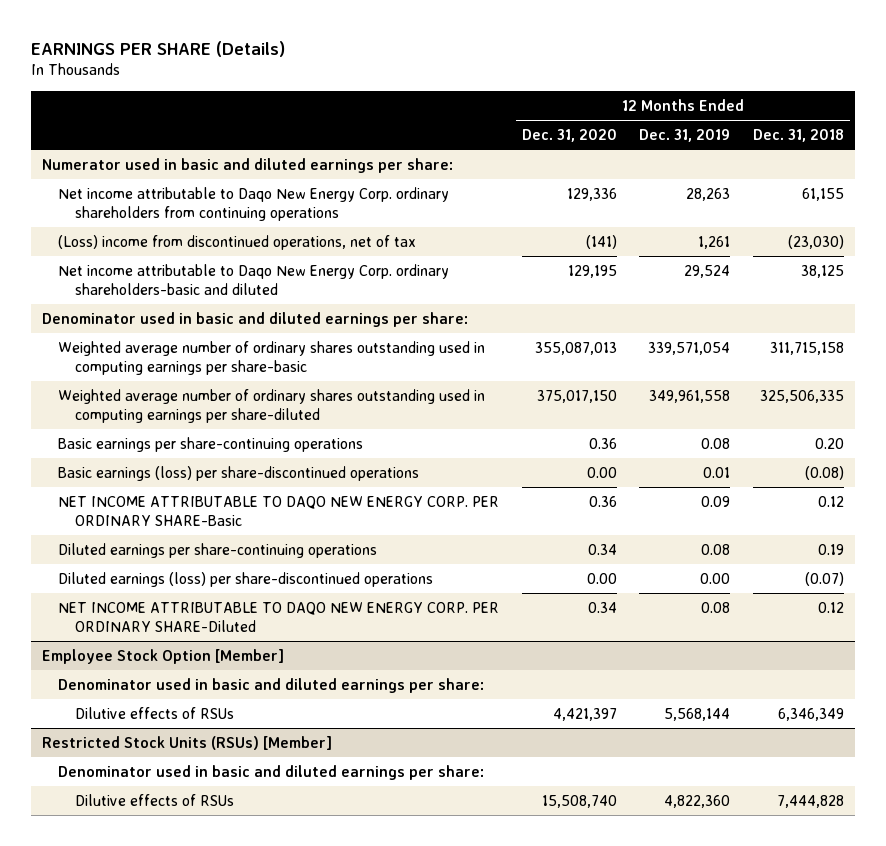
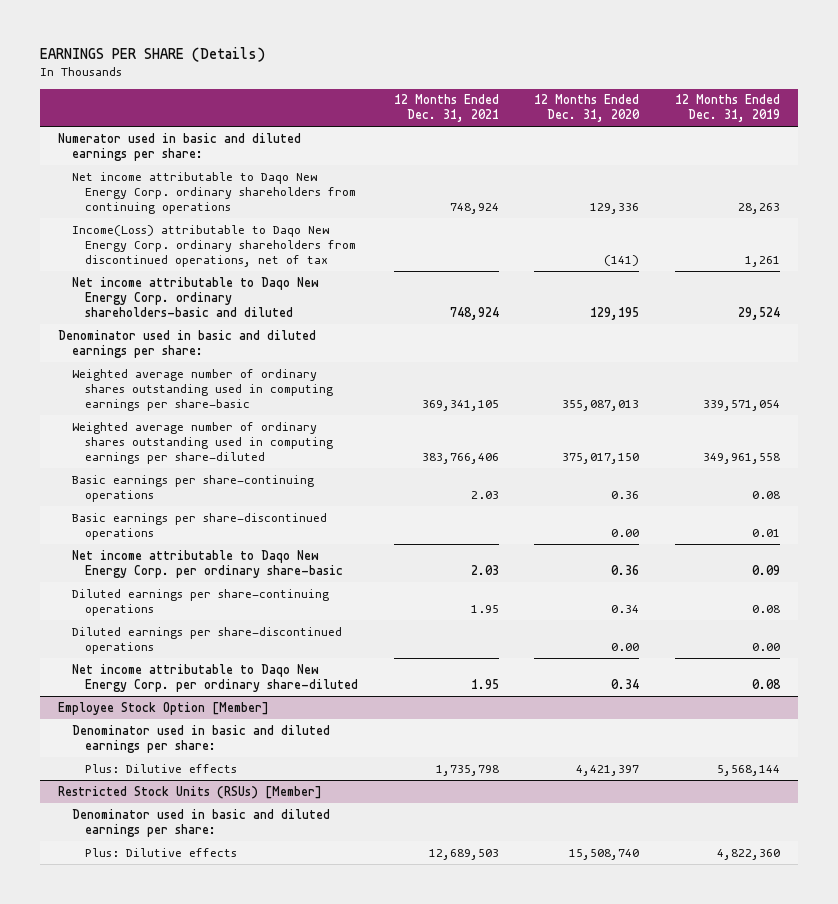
- | 12 Months Ended Dec. 31, 2020 | 12 Months Ended Dec. 31, 2019 | 12 Months Ended Dec. 31, 2018
+ | 12 Months Ended Dec. 31, 2021 | 12 Months Ended Dec. 31, 2020 | 12 Months Ended Dec. 31, 2019
- (Loss) income from discontinued operations, net of tax | (141) | 1,261 | (23,030)
+ Income(Loss) attributable to Daqo New Energy Corp. ordinary shareholders from discontinued operations, net of tax | | (141) | 1,261
- Basic earnings (loss) per share-discontinued operations | 0.00 | 0.01 | (0.08)
- NET INCOME ATTRIBUTABLE TO DAQO NEW ENERGY CORP. PER ORDINARY SHARE-Basic | 0.36 | 0.09 | 0.12
+ Basic earnings per share-discontinued operations | | 0.00 | 0.01
+ Net income attributable to Daqo New Energy Corp. per ordinary share-basic | 2.03 | 0.36 | 0.09
- Diluted earnings (loss) per share-discontinued operations | 0.00 | 0.00 | (0.07)
- NET INCOME ATTRIBUTABLE TO DAQO NEW ENERGY CORP. PER ORDINARY SHARE-Diluted | 0.34 | 0.08 | 0.12
+ Diluted earnings per share-discontinued operations | | 0.00 | 0.00
+ Net income attributable to Daqo New Energy Corp. per ordinary share-diluted | 1.95 | 0.34 | 0.08
@ Employee Stock Option [Member]
- Dilutive effects of RSUs | 4,421,397 | 5,568,144 | 6,346,349
+ Plus: Dilutive effects | 1,735,798 | 4,421,397 | 5,568,144
@ Restricted Stock Units (RSUs) [Member]
- Dilutive effects of RSUs | 15,508,740 | 4,822,360 | 7,444,828
+ Plus: Dilutive effects | 12,689,503 | 15,508,740 | 4,822,360

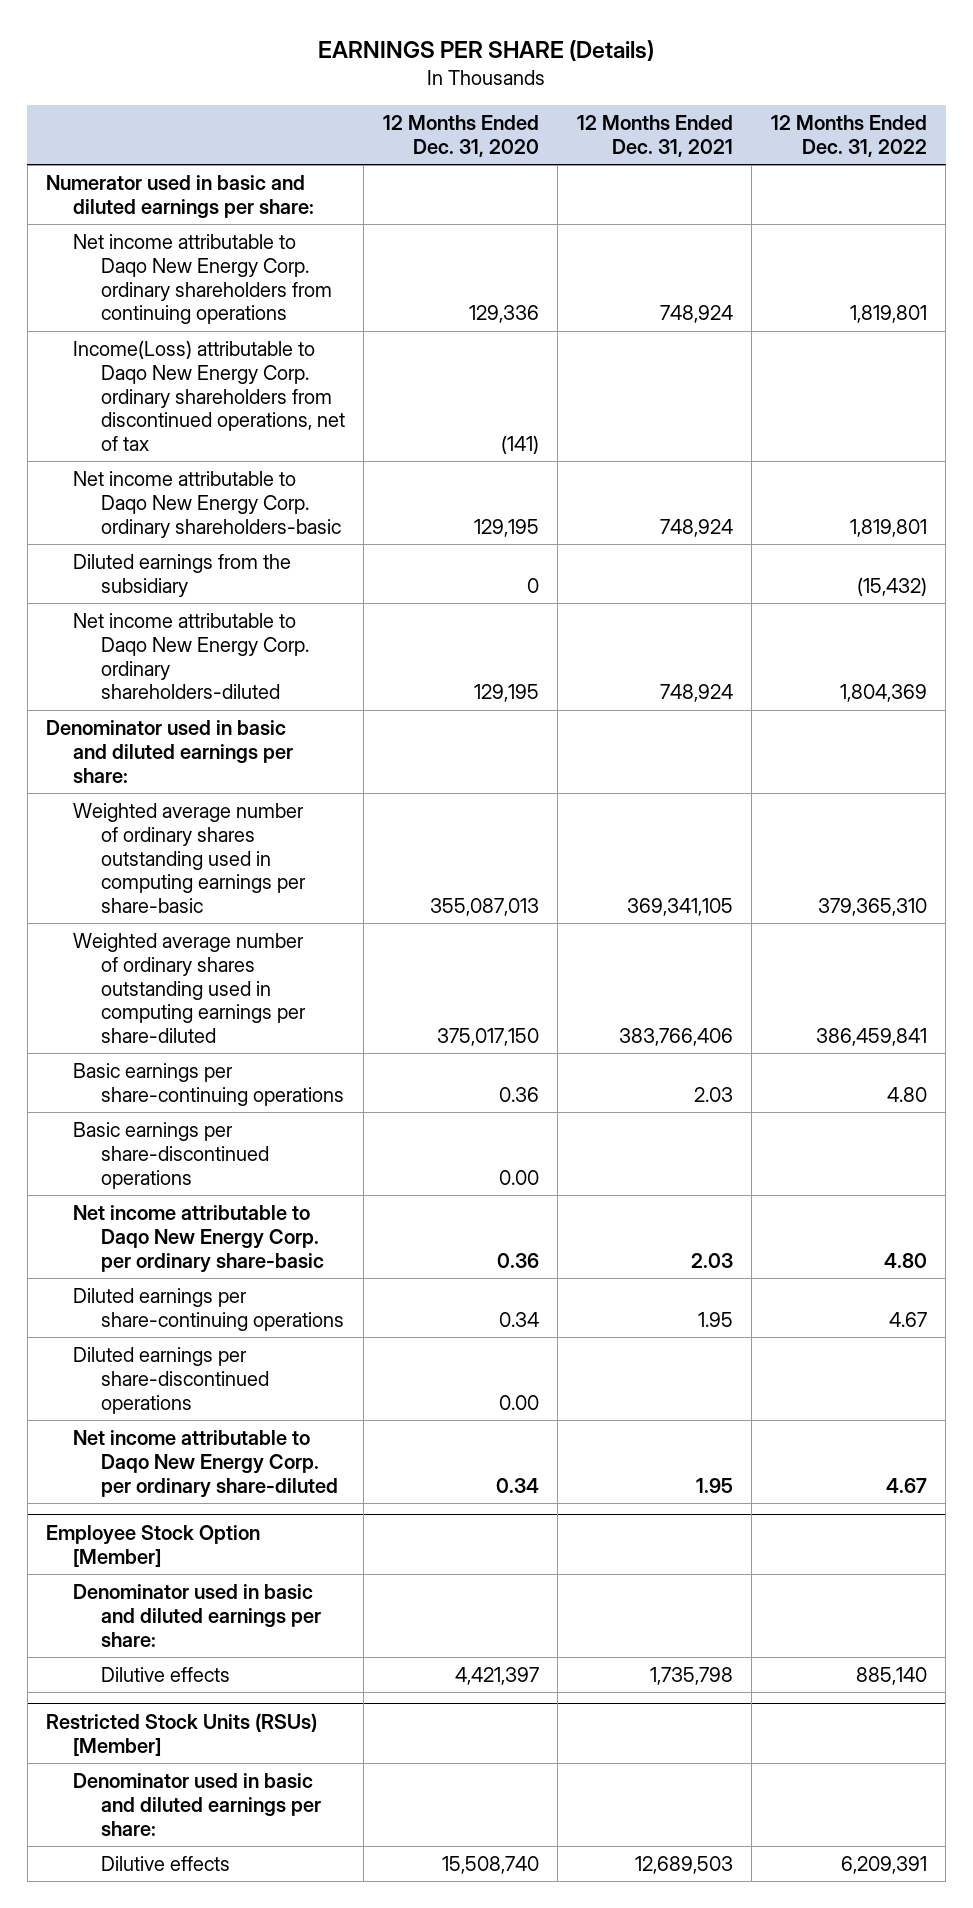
- | 12 Months Ended Dec. 31, 2021 | 12 Months Ended Dec. 31, 2020 | 12 Months Ended Dec. 31, 2019
+ | 12 Months Ended Dec. 31, 2020 | 12 Months Ended Dec. 31, 2021 | 12 Months Ended Dec. 31, 2022
- Net income attributable to Daqo New Energy Corp. ordinary shareholders-basic and diluted | 748,924 | 129,195 | 29,524
+ Net income attributable to Daqo New Energy Corp. ordinary shareholders-basic | 129,195 | 748,924 | 1,819,801
+ Diluted earnings from the subsidiary | 0 | | (15,432)
+ Net income attributable to Daqo New Energy Corp. ordinary shareholders-diluted | 129,195 | 748,924 | 1,804,369
@ Employee Stock Option [Member]
- Plus: Dilutive effects | 1,735,798 | 4,421,397 | 5,568,144
+ Dilutive effects | 4,421,397 | 1,735,798 | 885,140
@ Restricted Stock Units (RSUs) [Member]
- Plus: Dilutive effects | 12,689,503 | 15,508,740 | 4,822,360
+ Dilutive effects | 15,508,740 | 12,689,503 | 6,209,391

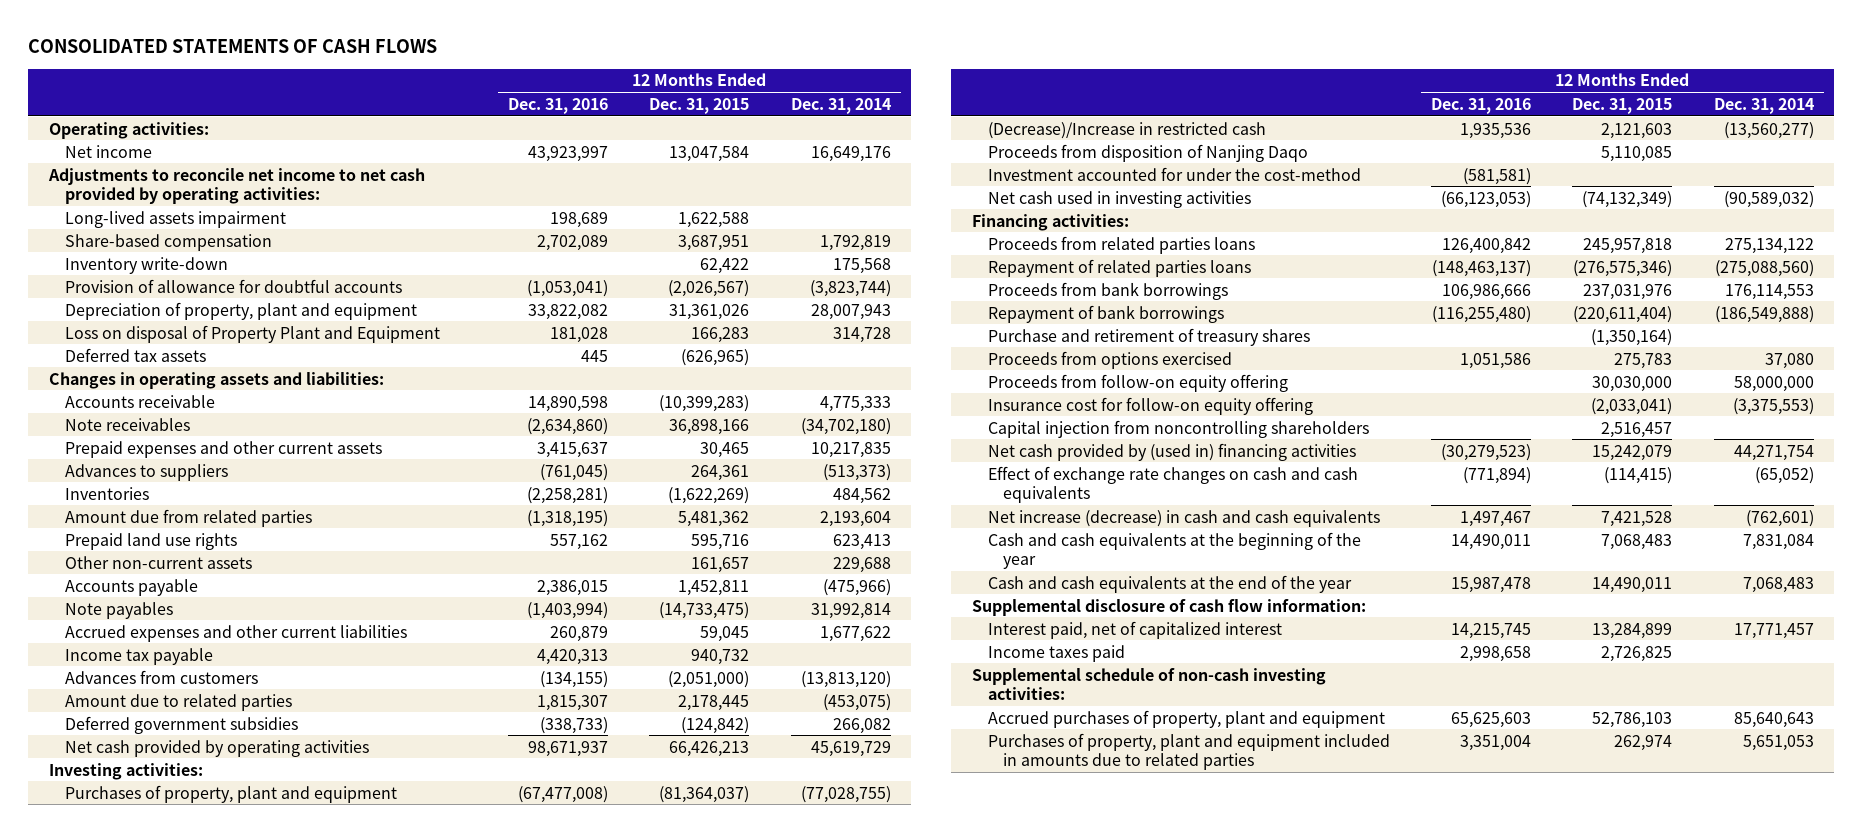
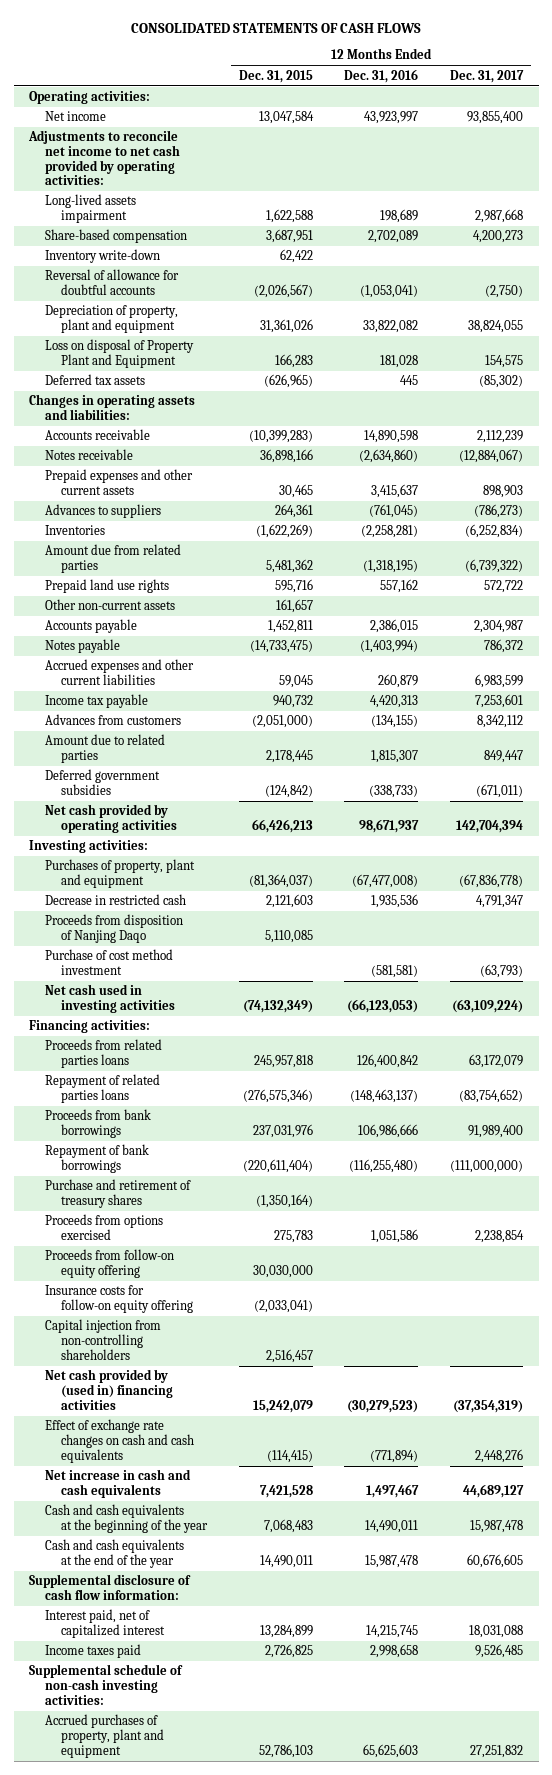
- | 12 Months Ended Dec. 31, 2016 | 12 Months Ended Dec. 31, 2015 | 12 Months Ended Dec. 31, 2014
+ | 12 Months Ended Dec. 31, 2015 | 12 Months Ended Dec. 31, 2016 | 12 Months Ended Dec. 31, 2017
- Provision of allowance for doubtful accounts | (1,053,041) | (2,026,567) | (3,823,744)
+ Reversal of allowance for doubtful accounts | (2,026,567) | (1,053,041) | (2,750)
- Note receivables | (2,634,860) | 36,898,166 | (34,702,180)
+ Notes receivable | 36,898,166 | (2,634,860) | (12,884,067)
- Note payables | (1,403,994) | (14,733,475) | 31,992,814
+ Notes payable | (14,733,475) | (1,403,994) | 786,372
- (Decrease)/Increase in restricted cash | 1,935,536 | 2,121,603 | (13,560,277)
+ Decrease in restricted cash | 2,121,603 | 1,935,536 | 4,791,347
- Investment accounted for under the cost-method | (581,581) | |
+ Purchase of cost method investment | | (581,581) | (63,793)
- Insurance cost for follow-on equity offering | | (2,033,041) | (3,375,553)
- Capital injection from noncontrolling shareholders | | 2,516,457 |
+ Insurance costs for follow-on equity offering | (2,033,041) | |
+ Capital injection from non-controlling shareholders | 2,516,457 | |
- Net increase (decrease) in cash and cash equivalents | 1,497,467 | 7,421,528 | (762,601)
+ Net increase in cash and cash equivalents | 7,421,528 | 1,497,467 | 44,689,127
- Purchases of property, plant and equipment included in amounts due to related parties | 3,351,004 | 262,974 | 5,651,053

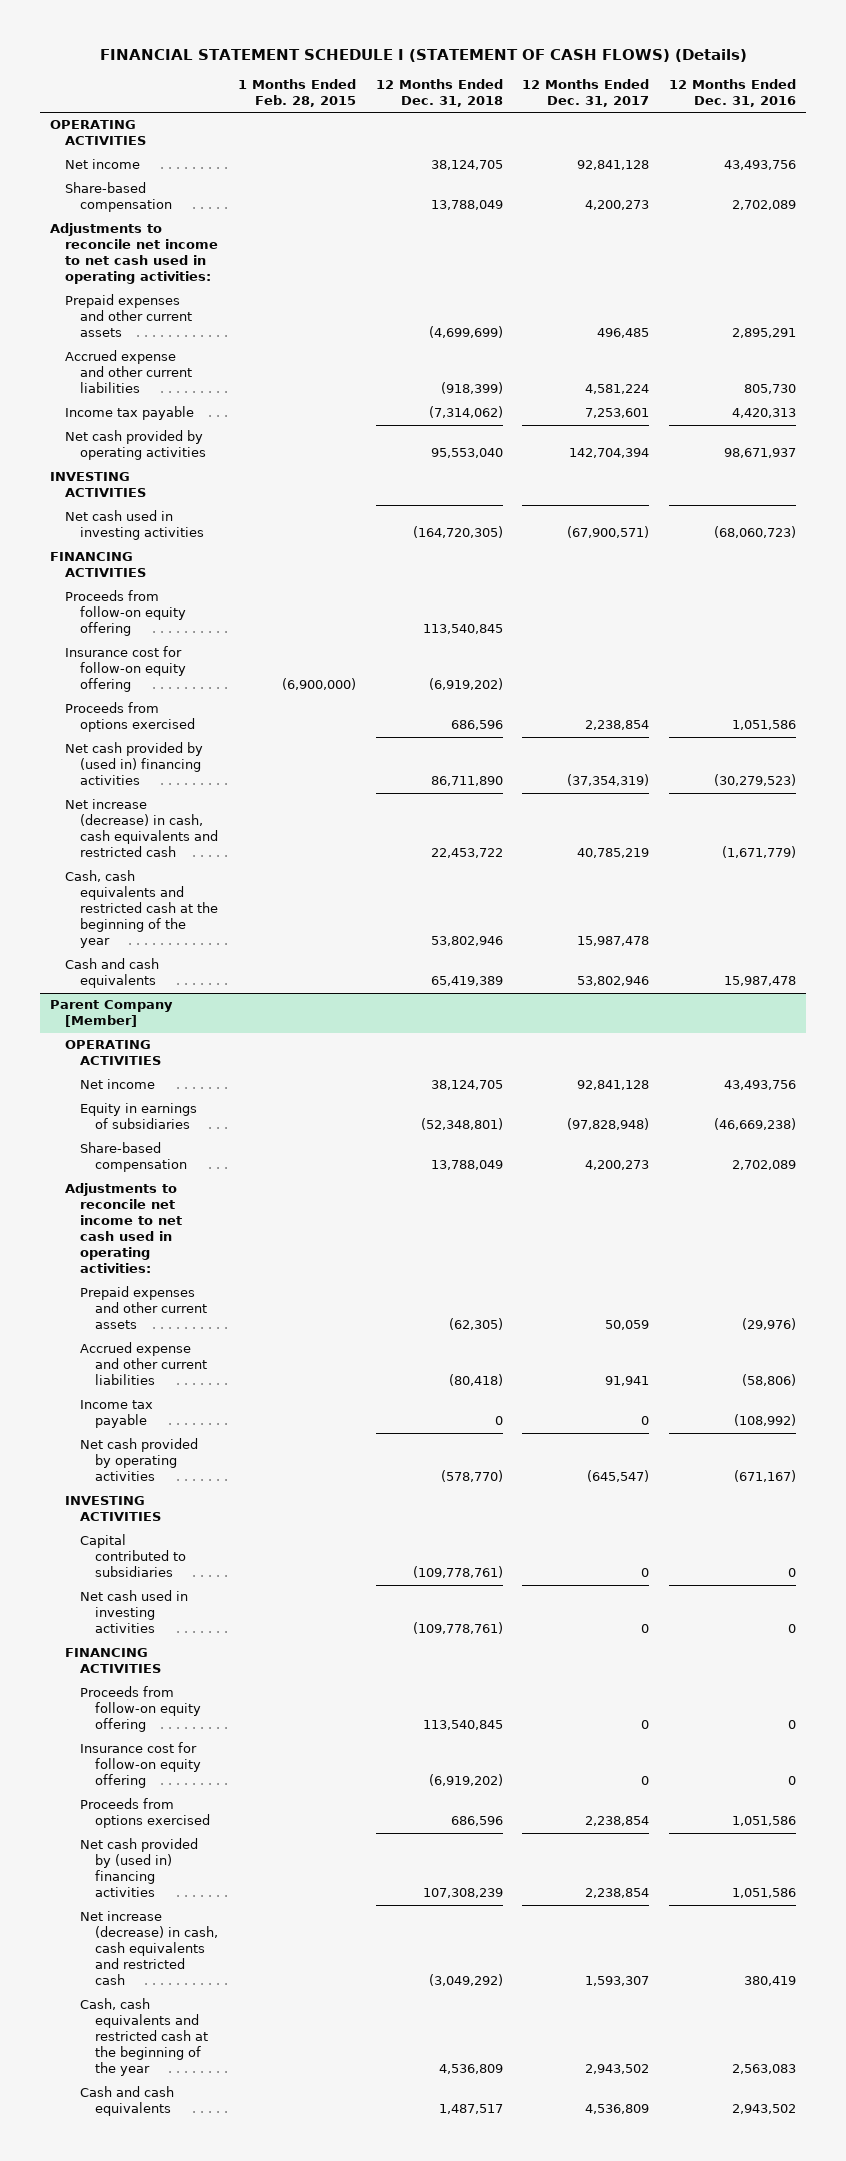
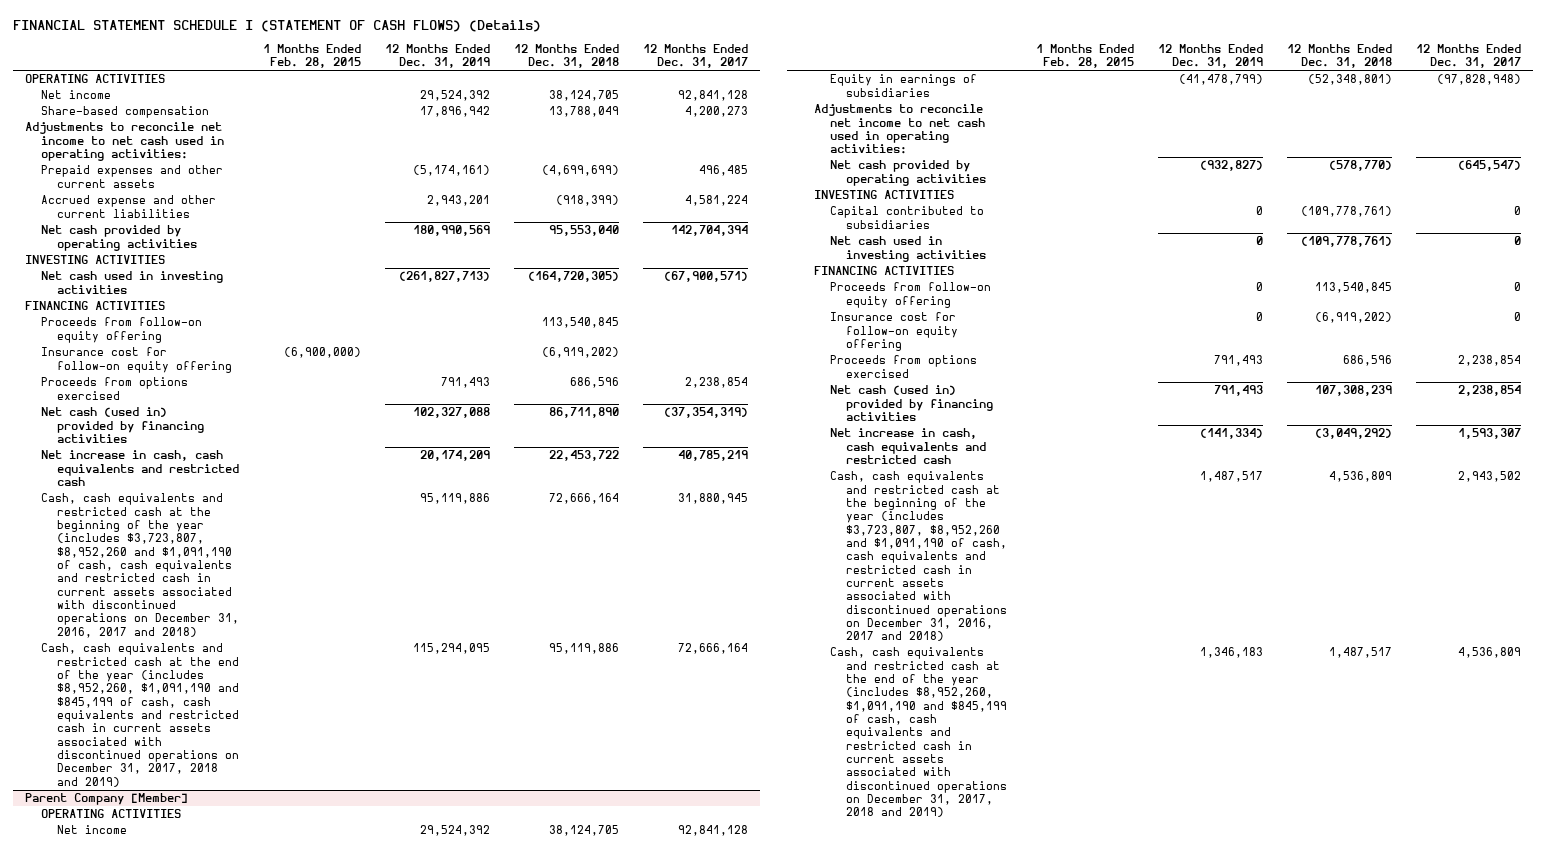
- | 1 Months Ended Feb. 28, 2015 | 12 Months Ended Dec. 31, 2018 | 12 Months Ended Dec. 31, 2017 | 12 Months Ended Dec. 31, 2016
+ | 1 Months Ended Feb. 28, 2015 | 12 Months Ended Dec. 31, 2019 | 12 Months Ended Dec. 31, 2018 | 12 Months Ended Dec. 31, 2017
- Income tax payable | | (7,314,062) | 7,253,601 | 4,420,313
- Net cash provided by (used in) financing activities | | 86,711,890 | (37,354,319) | (30,279,523)
- Net increase (decrease) in cash, cash equivalents and restricted cash | | 22,453,722 | 40,785,219 | (1,671,779)
- Cash, cash equivalents and restricted cash at the beginning of the year | | 53,802,946 | 15,987,478 |
- Cash and cash equivalents | | 65,419,389 | 53,802,946 | 15,987,478
+ Net cash (used in) provided by financing activities | | 102,327,088 | 86,711,890 | (37,354,319)
+ Net increase in cash, cash equivalents and restricted cash | | 20,174,209 | 22,453,722 | 40,785,219
+ Cash, cash equivalents and restricted cash at the beginning of the year (includes $3,723,807, $8,952,260 and $1,091,190 of cash, cash equivalents and restricted cash in current assets associated with discontinued operations on December 31, 2016, 2017 and 2018) | | 95,119,886 | 72,666,164 | 31,880,945
+ Cash, cash equivalents and restricted cash at the end of the year (includes $8,952,260, $1,091,190 and $845,199 of cash, cash equivalents and restricted cash in current assets associated with discontinued operations on December 31, 2017, 2018 and 2019) | | 115,294,095 | 95,119,886 | 72,666,164
@ Parent Company [Member]
- Share-based compensation | | 13,788,049 | 4,200,273 | 2,702,089
- Prepaid expenses and other current assets | | (62,305) | 50,059 | (29,976)
- Accrued expense and other current liabilities | | (80,418) | 91,941 | (58,806)
- Income tax payable | | 0 | 0 | (108,992)
- Net cash provided by (used in) financing activities | | 107,308,239 | 2,238,854 | 1,051,586
- Net increase (decrease) in cash, cash equivalents and restricted cash | | (3,049,292) | 1,593,307 | 380,419
- Cash, cash equivalents and restricted cash at the beginning of the year | | 4,536,809 | 2,943,502 | 2,563,083
- Cash and cash equivalents | | 1,487,517 | 4,536,809 | 2,943,502
+ Net cash (used in) provided by financing activities | | 791,493 | 107,308,239 | 2,238,854
+ Net increase in cash, cash equivalents and restricted cash | | (141,334) | (3,049,292) | 1,593,307
+ Cash, cash equivalents and restricted cash at the beginning of the year (includes $3,723,807, $8,952,260 and $1,091,190 of cash, cash equivalents and restricted cash in current assets associated with discontinued operations on December 31, 2016, 2017 and 2018) | | 1,487,517 | 4,536,809 | 2,943,502
+ Cash, cash equivalents and restricted cash at the end of the year (includes $8,952,260, $1,091,190 and $845,199 of cash, cash equivalents and restricted cash in current assets associated with discontinued operations on December 31, 2017, 2018 and 2019) | | 1,346,183 | 1,487,517 | 4,536,809

